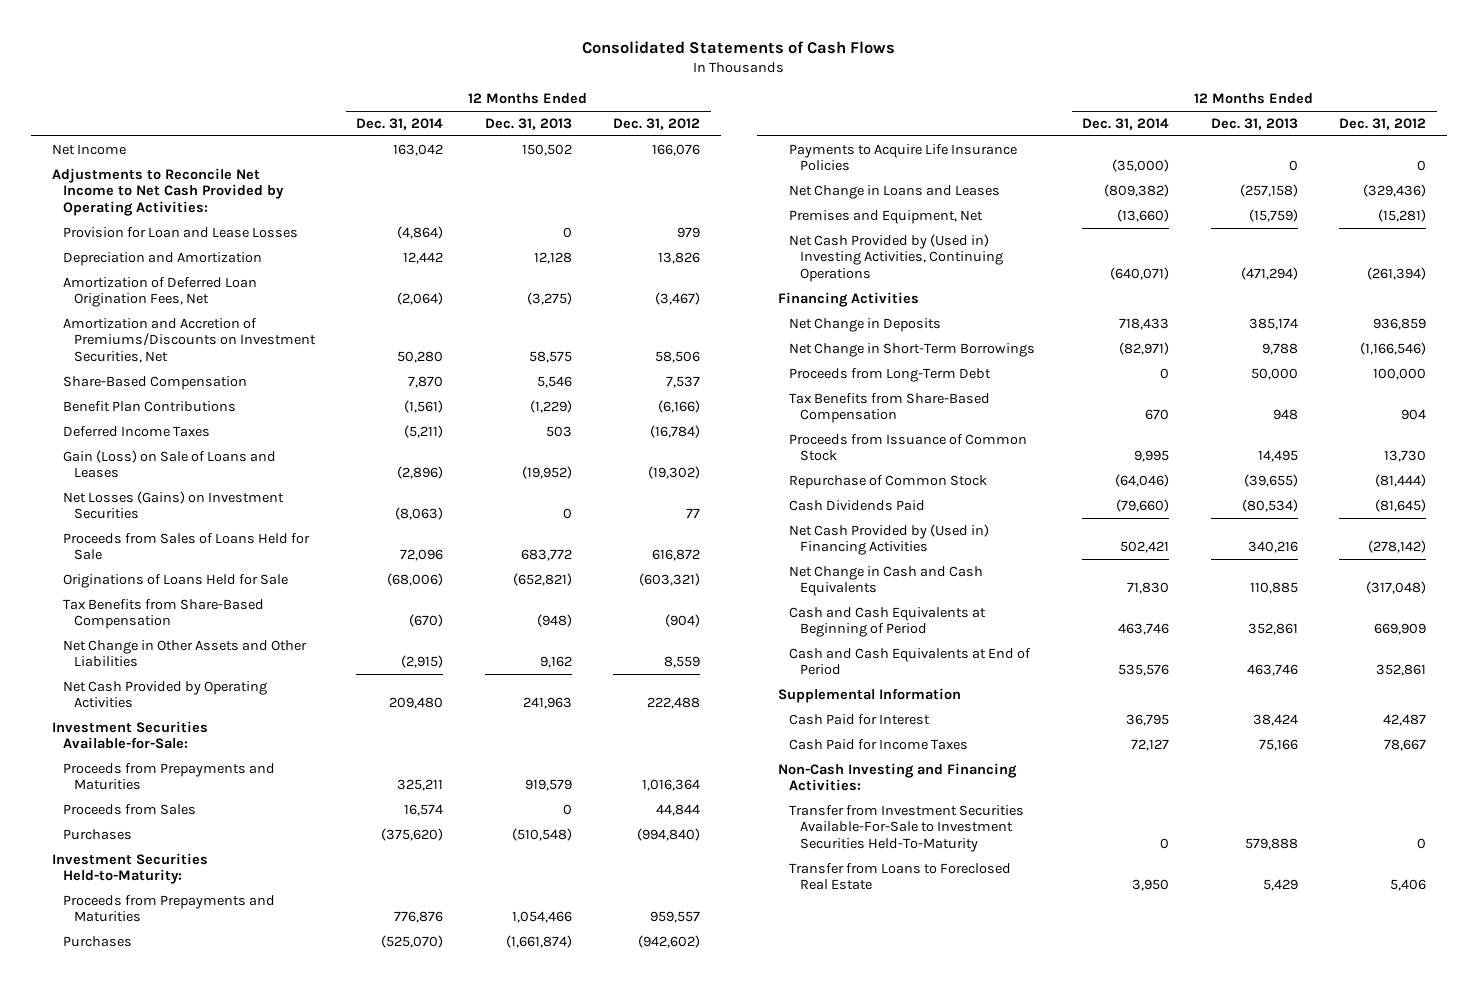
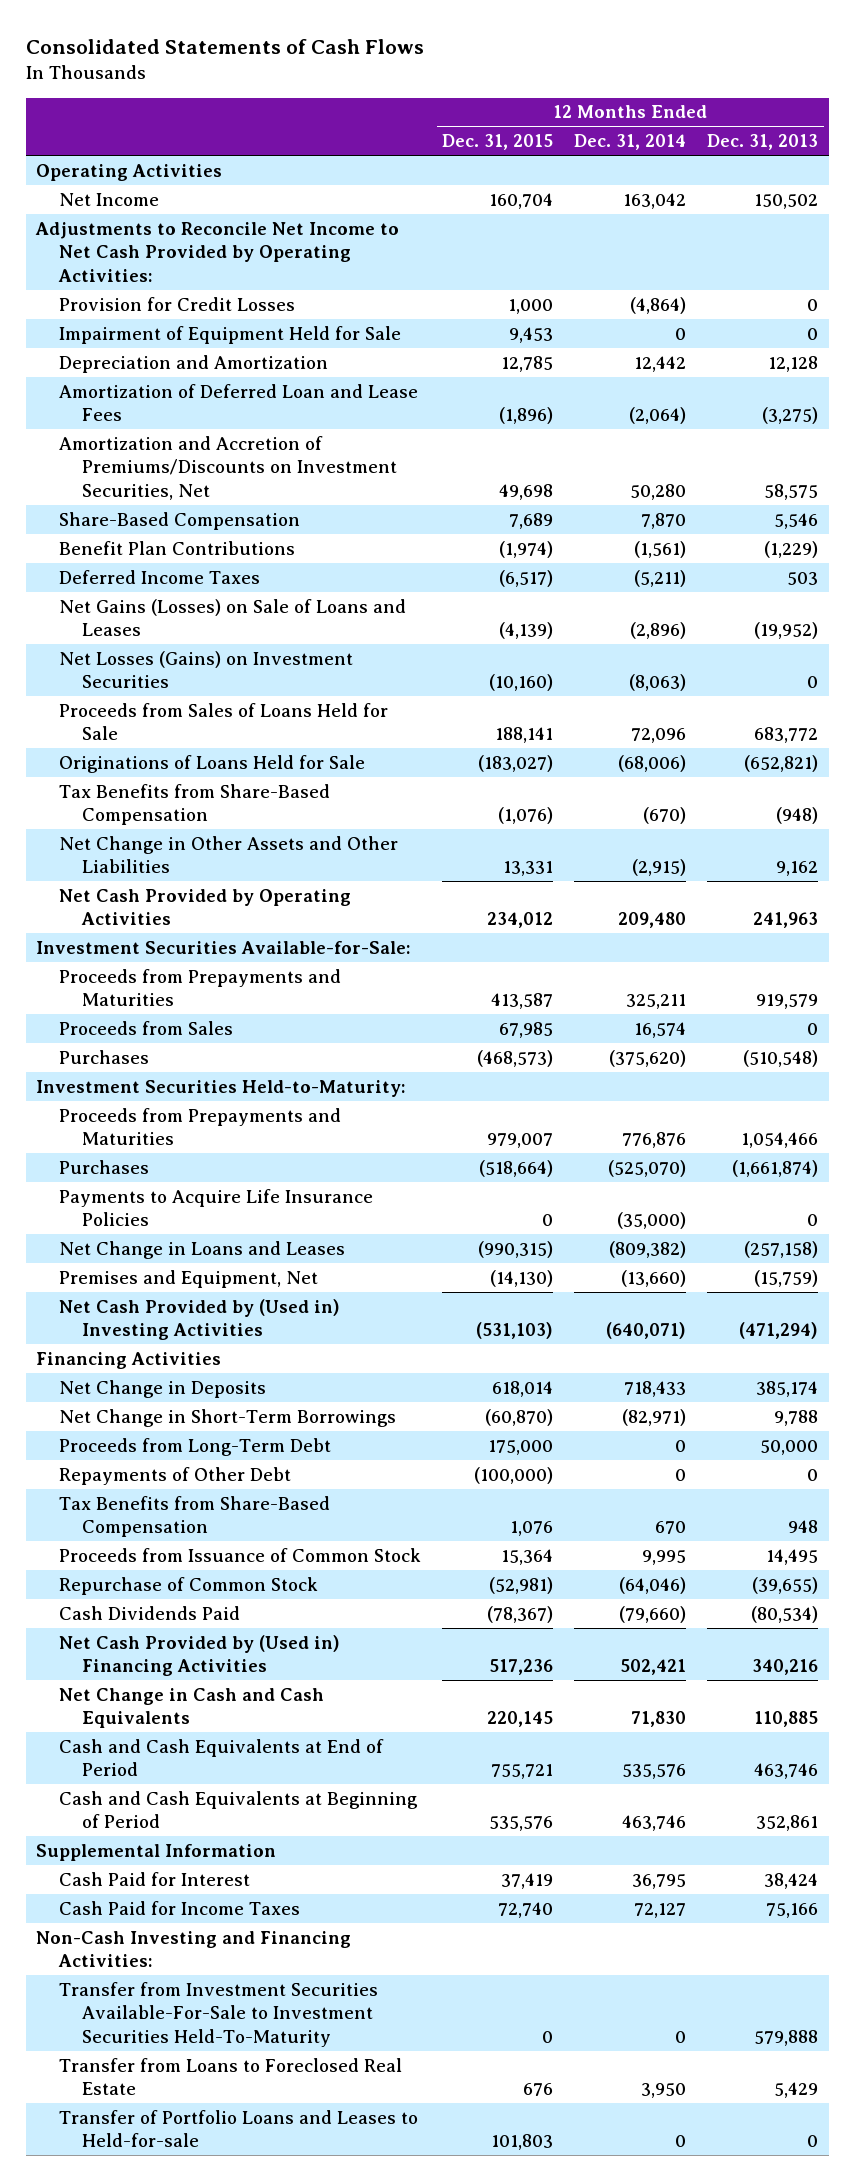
- | 12 Months Ended Dec. 31, 2014 | 12 Months Ended Dec. 31, 2013 | 12 Months Ended Dec. 31, 2012
+ | 12 Months Ended Dec. 31, 2015 | 12 Months Ended Dec. 31, 2014 | 12 Months Ended Dec. 31, 2013
+ Operating Activities
- Provision for Loan and Lease Losses | (4,864) | 0 | 979
+ Provision for Credit Losses | 1,000 | (4,864) | 0
+ Impairment of Equipment Held for Sale | 9,453 | 0 | 0
- Amortization of Deferred Loan Origination Fees, Net | (2,064) | (3,275) | (3,467)
+ Amortization of Deferred Loan and Lease Fees | (1,896) | (2,064) | (3,275)
- Gain (Loss) on Sale of Loans and Leases | (2,896) | (19,952) | (19,302)
+ Net Gains (Losses) on Sale of Loans and Leases | (4,139) | (2,896) | (19,952)
- Net Cash Provided by (Used in) Investing Activities, Continuing Operations | (640,071) | (471,294) | (261,394)
+ Net Cash Provided by (Used in) Investing Activities | (531,103) | (640,071) | (471,294)
+ Repayments of Other Debt | (100,000) | 0 | 0
moved down: Cash and Cash Equivalents at Beginning of Period | 535,576 | 463,746 | 352,861
+ Transfer of Portfolio Loans and Leases to Held-for-sale | 101,803 | 0 | 0

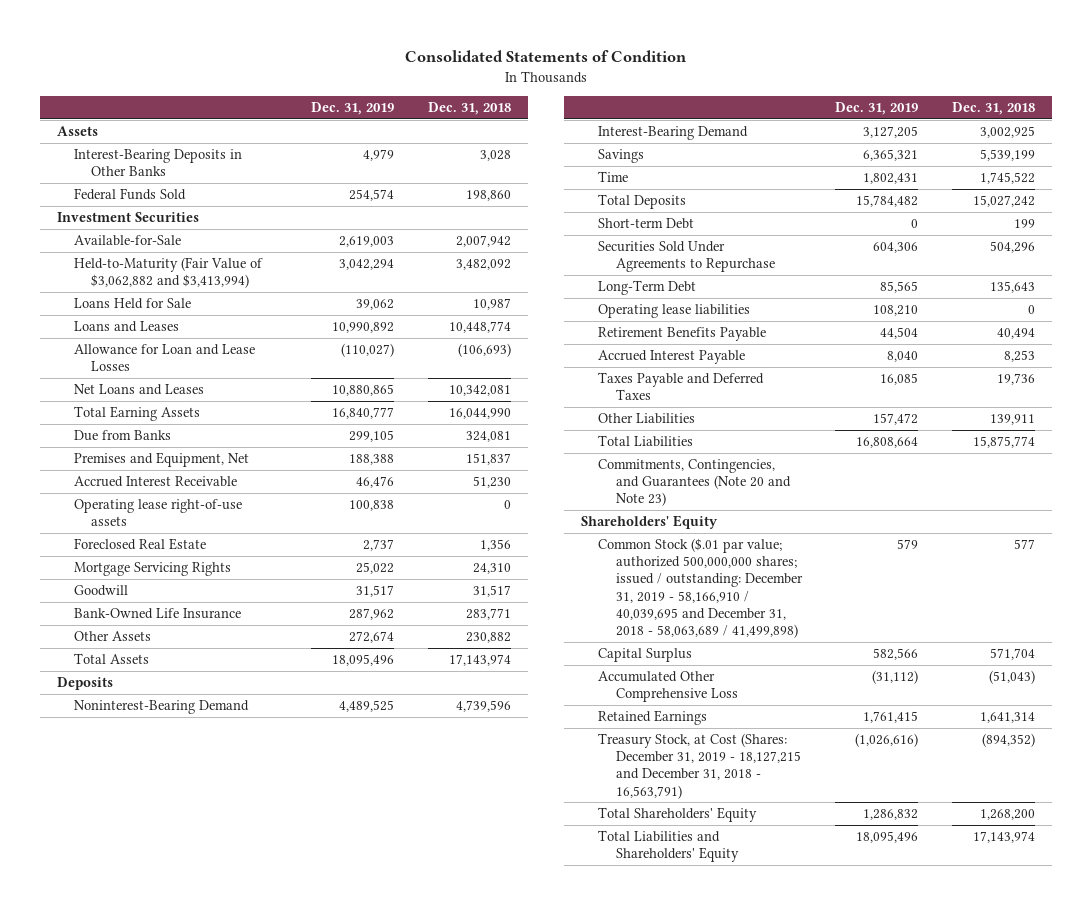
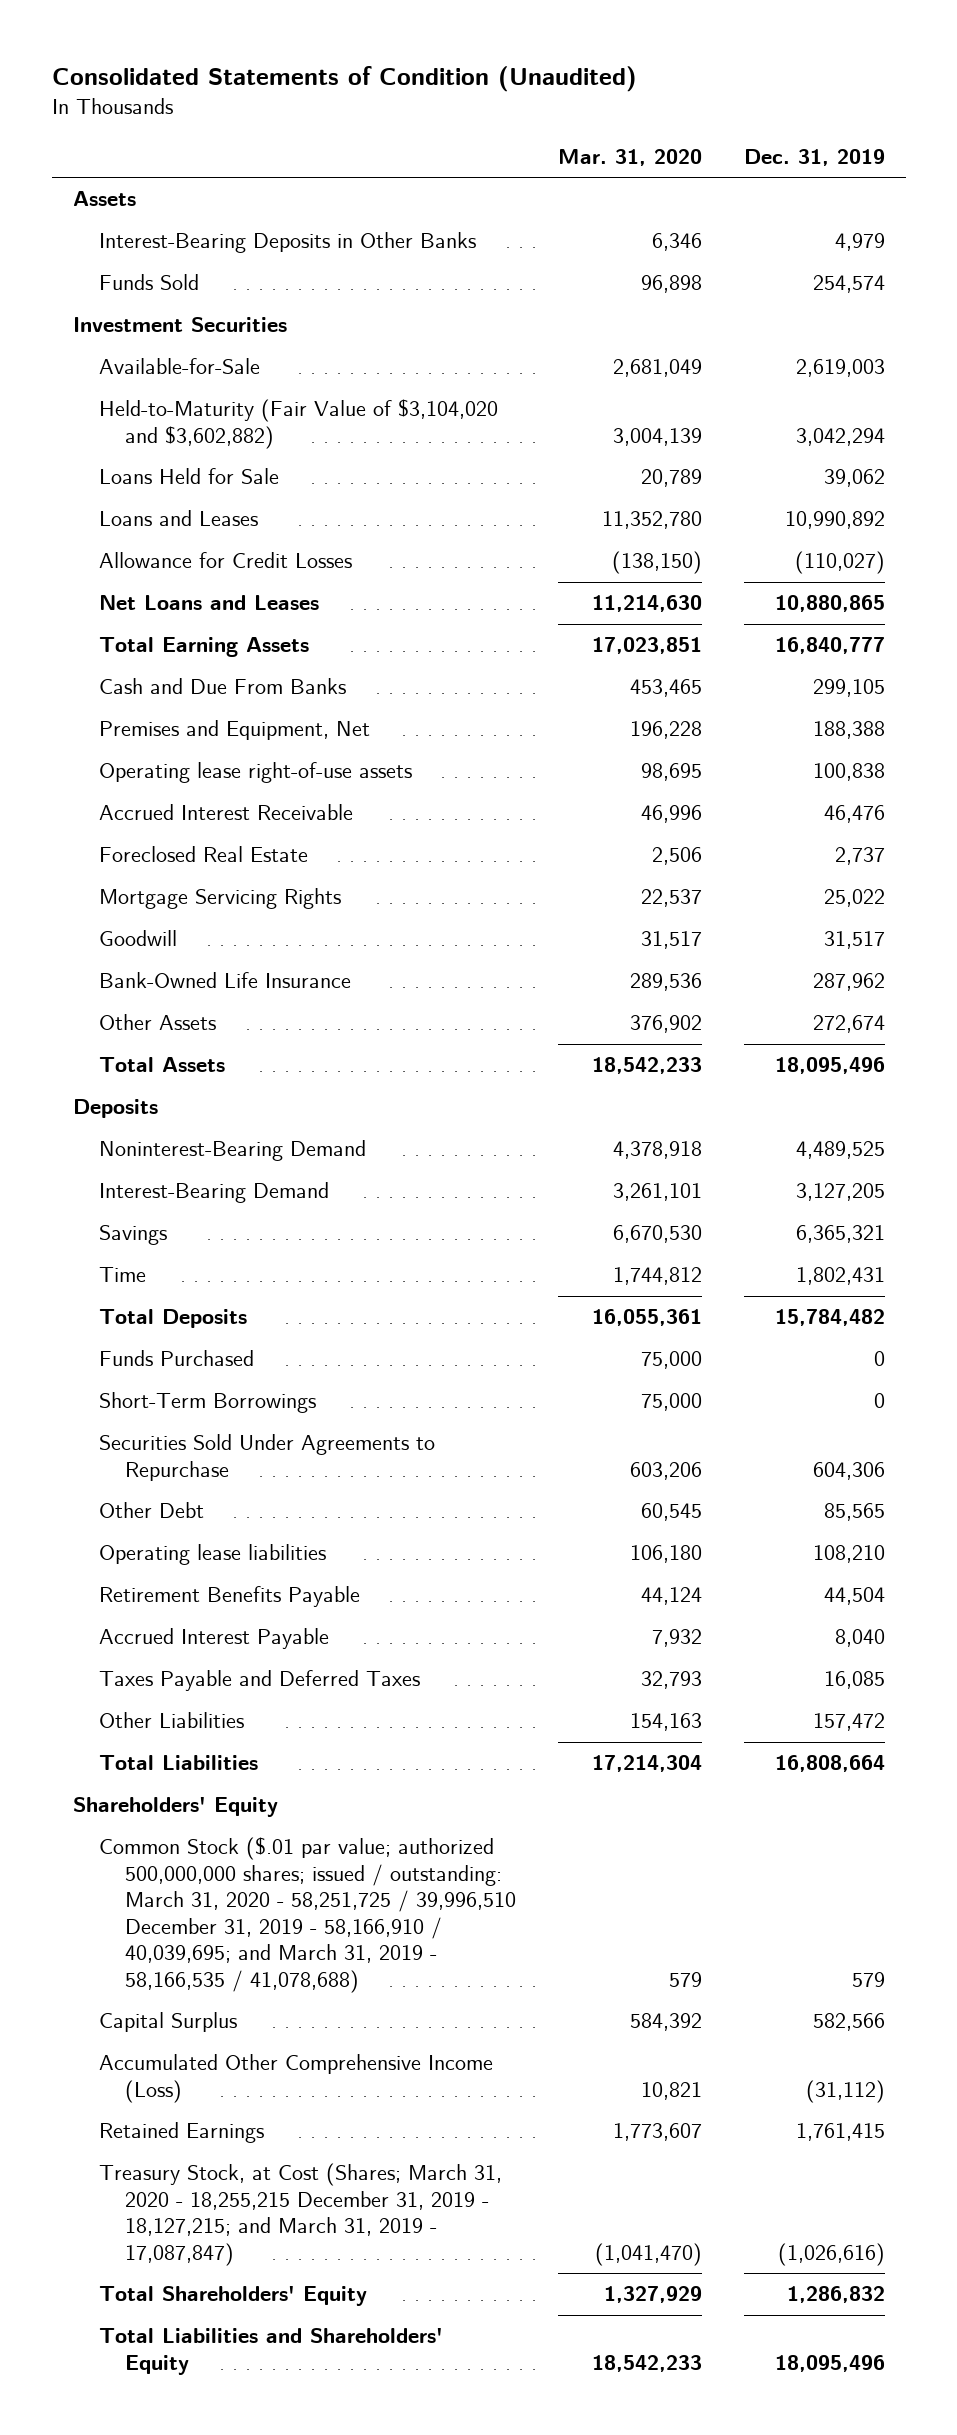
- Consolidated Statements of Condition
+ Consolidated Statements of Condition (Unaudited)
- | Dec. 31, 2019 | Dec. 31, 2018
+ | Mar. 31, 2020 | Dec. 31, 2019
- Federal Funds Sold | 254,574 | 198,860
+ Funds Sold | 96,898 | 254,574
- Held-to-Maturity (Fair Value of $3,062,882 and $3,413,994) | 3,042,294 | 3,482,092
+ Held-to-Maturity (Fair Value of $3,104,020 and $3,602,882) | 3,004,139 | 3,042,294
- Allowance for Loan and Lease Losses | (110,027) | (106,693)
+ Allowance for Credit Losses | (138,150) | (110,027)
- Due from Banks | 299,105 | 324,081
+ Cash and Due From Banks | 453,465 | 299,105
moved down: Accrued Interest Receivable | 46,996 | 46,476
- Short-term Debt | 0 | 199
+ Funds Purchased | 75,000 | 0
+ Short-Term Borrowings | 75,000 | 0
- Long-Term Debt | 85,565 | 135,643
+ Other Debt | 60,545 | 85,565
- Commitments, Contingencies, and Guarantees (Note 20 and Note 23)
- Common Stock ($.01 par value; authorized 500,000,000 shares; issued / outstanding: December 31, 2019 - 58,166,910 / 40,039,695 and December 31, 2018 - 58,063,689 / 41,499,898) | 579 | 577
+ Common Stock ($.01 par value; authorized 500,000,000 shares; issued / outstanding: March 31, 2020 - 58,251,725 / 39,996,510 December 31, 2019 - 58,166,910 / 40,039,695; and March 31, 2019 - 58,166,535 / 41,078,688) | 579 | 579
- Accumulated Other Comprehensive Loss | (31,112) | (51,043)
+ Accumulated Other Comprehensive Income (Loss) | 10,821 | (31,112)
- Treasury Stock, at Cost (Shares: December 31, 2019 - 18,127,215 and December 31, 2018 - 16,563,791) | (1,026,616) | (894,352)
+ Treasury Stock, at Cost (Shares; March 31, 2020 - 18,255,215 December 31, 2019 - 18,127,215; and March 31, 2019 - 17,087,847) | (1,041,470) | (1,026,616)

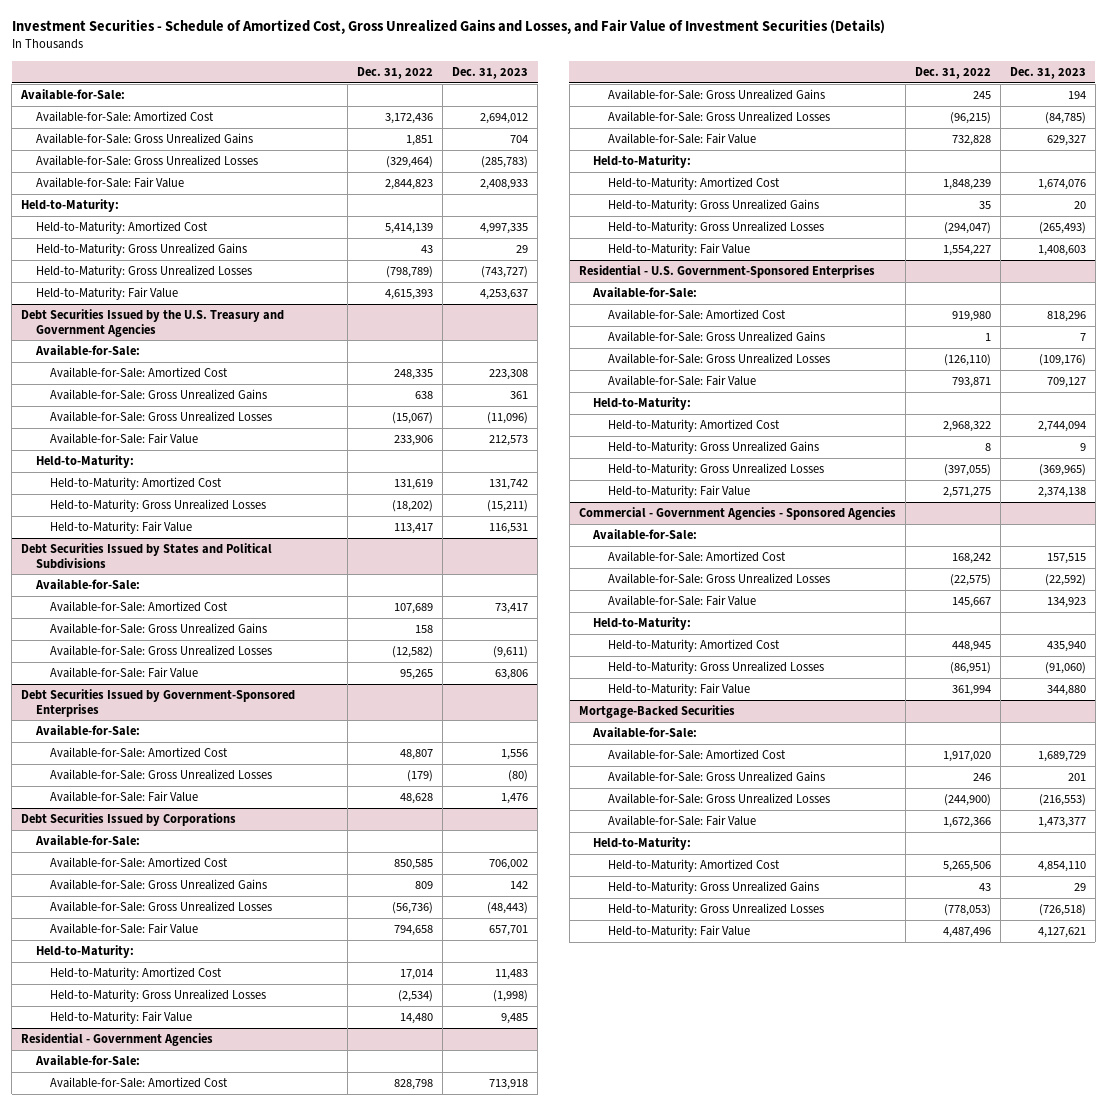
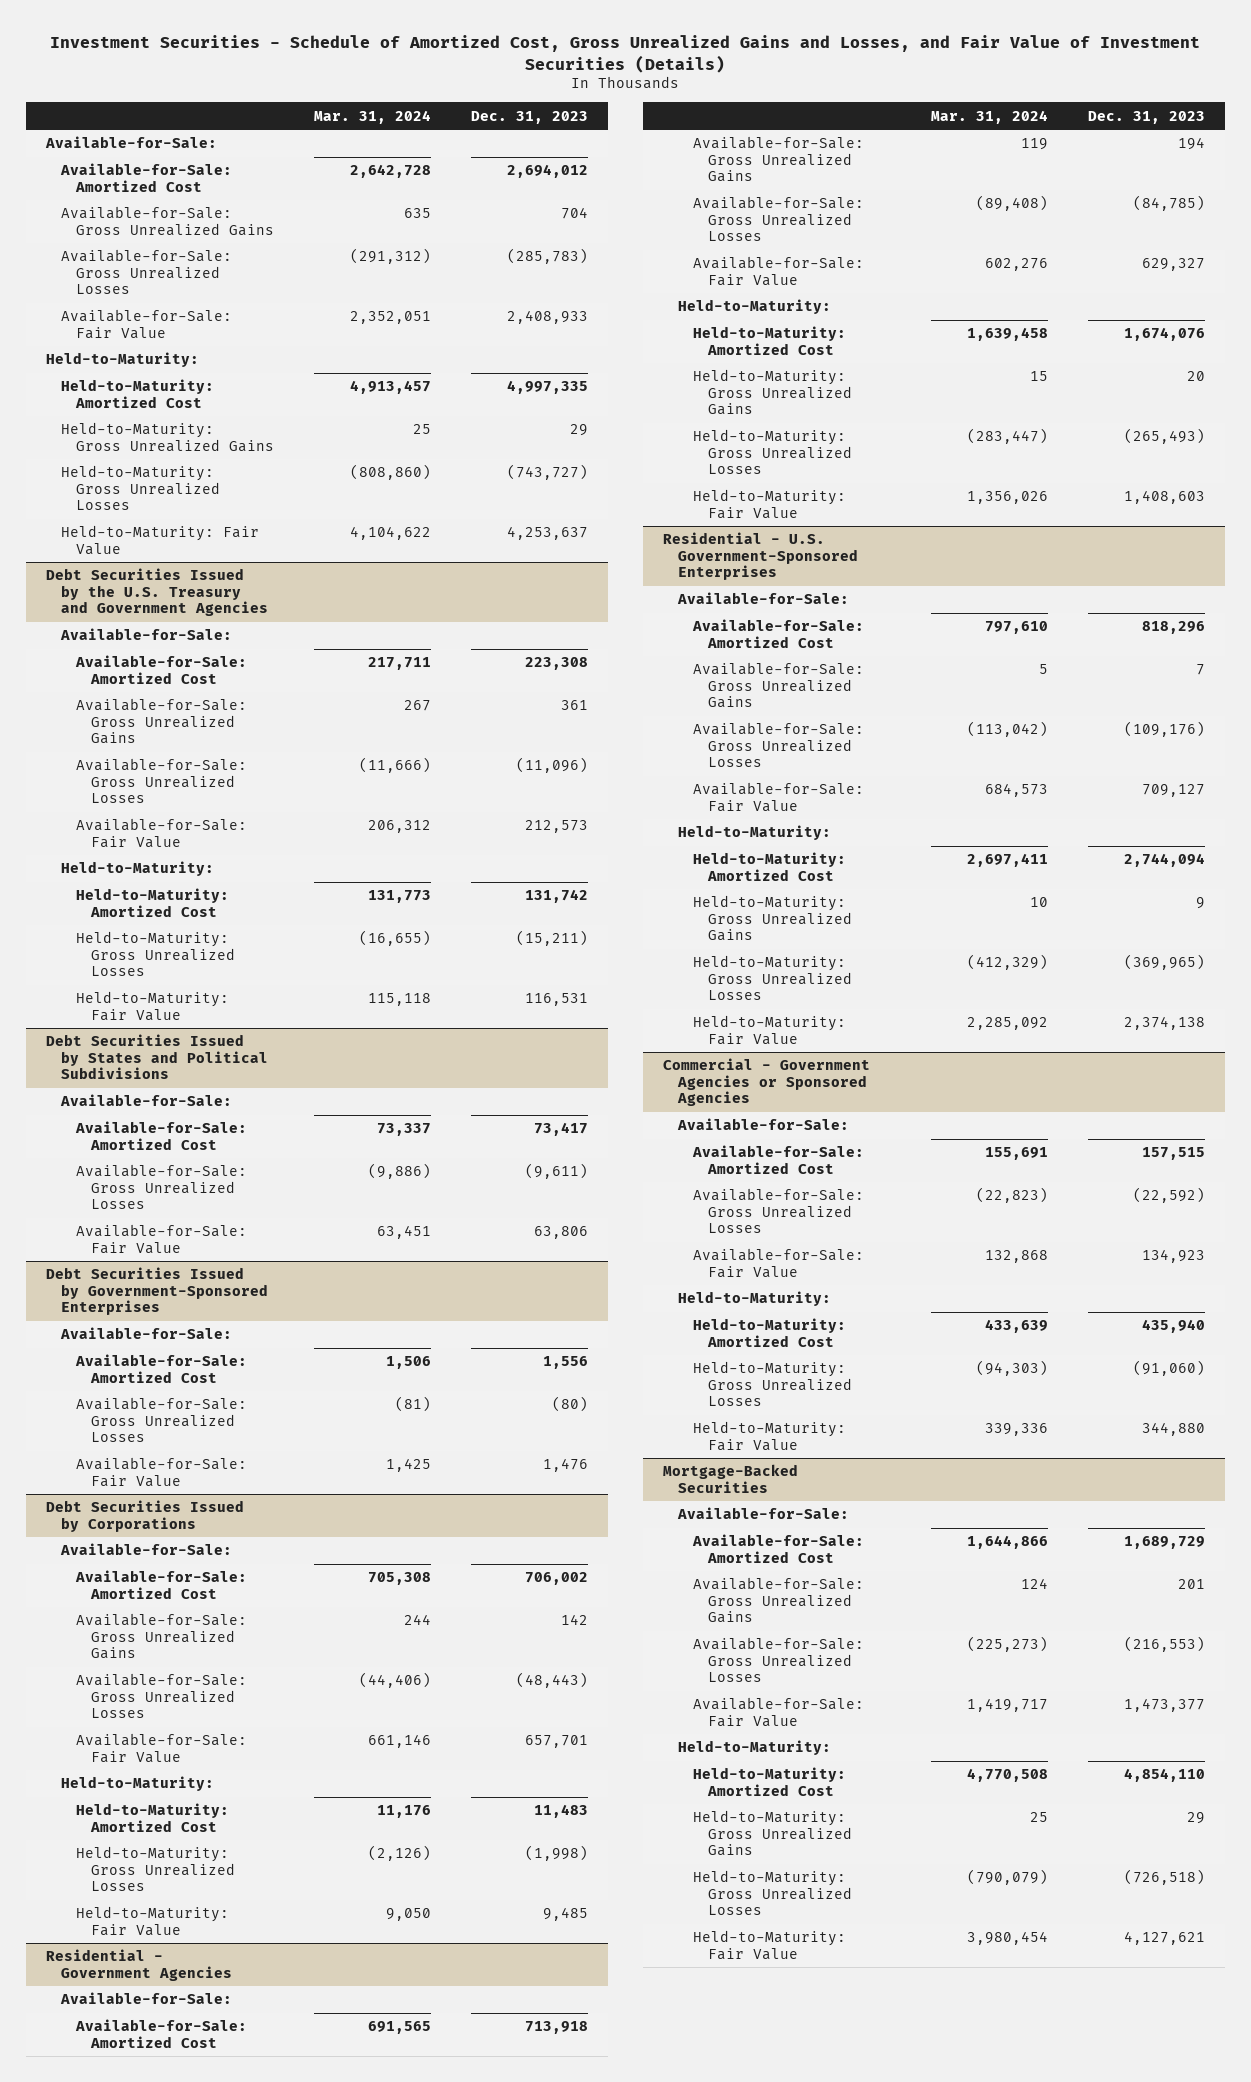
- | Dec. 31, 2022 | Dec. 31, 2023
+ | Mar. 31, 2024 | Dec. 31, 2023
@ Debt Securities Issued by States and Political Subdivisions
- Available-for-Sale: Gross Unrealized Gains | 158 |
- Commercial - Government Agencies - Sponsored Agencies
+ Commercial - Government Agencies or Sponsored Agencies

